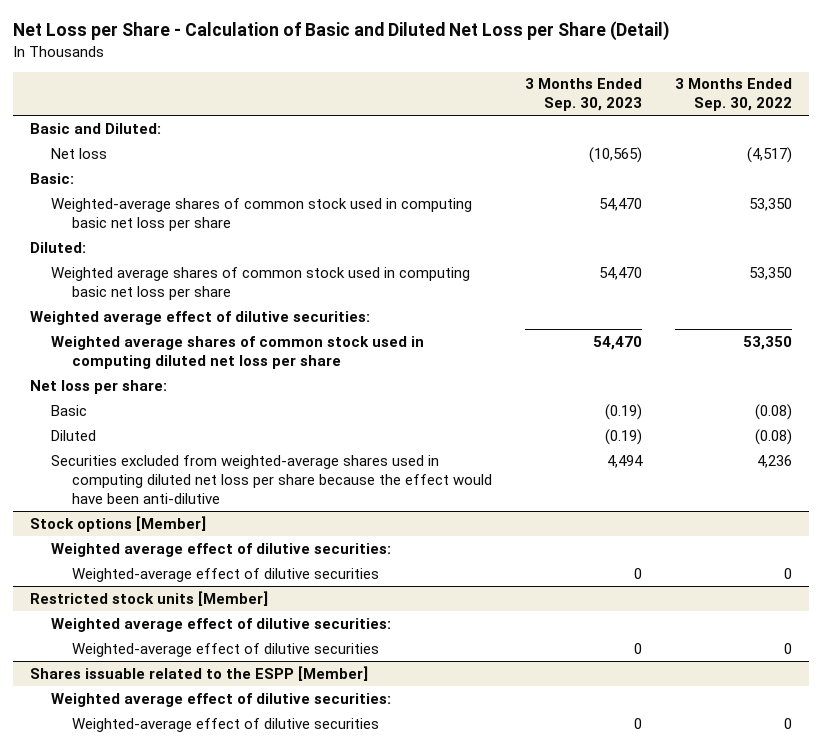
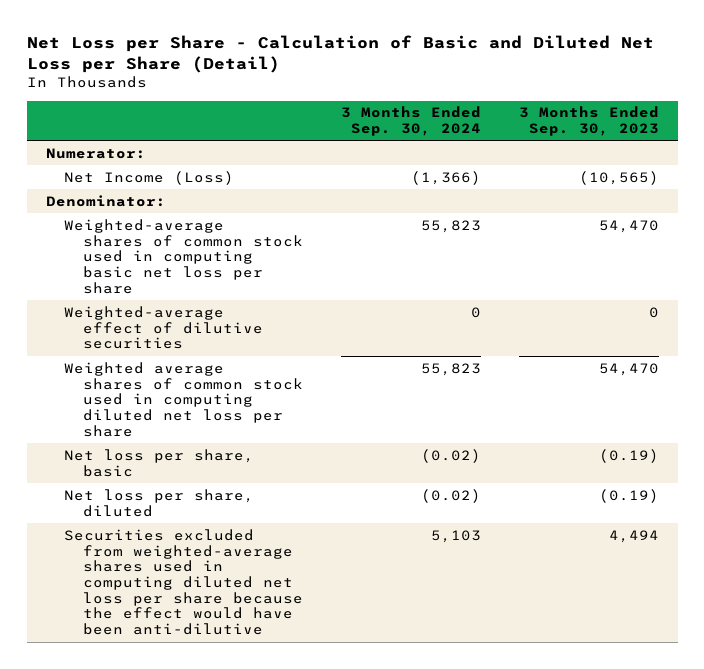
- | 3 Months Ended Sep. 30, 2023 | 3 Months Ended Sep. 30, 2022
+ | 3 Months Ended Sep. 30, 2024 | 3 Months Ended Sep. 30, 2023
- Basic and Diluted:
- Net loss | (10,565) | (4,517)
- Basic:
+ Numerator:
+ Net Income (Loss) | (1,366) | (10,565)
+ Denominator:
- Diluted:
- Weighted average shares of common stock used in computing basic net loss per share | 54,470 | 53,350
- Weighted average effect of dilutive securities:
+ Weighted-average effect of dilutive securities | 0 | 0
- Net loss per share:
- Basic | (0.19) | (0.08)
- Diluted | (0.19) | (0.08)
+ Net loss per share, basic | (0.02) | (0.19)
+ Net loss per share, diluted | (0.02) | (0.19)
- Stock options [Member]
- Weighted average effect of dilutive securities:
- Weighted-average effect of dilutive securities | 0 | 0
- Restricted stock units [Member]
- Weighted average effect of dilutive securities:
- Weighted-average effect of dilutive securities | 0 | 0
- Shares issuable related to the ESPP [Member]
- Weighted average effect of dilutive securities:
- Weighted-average effect of dilutive securities | 0 | 0

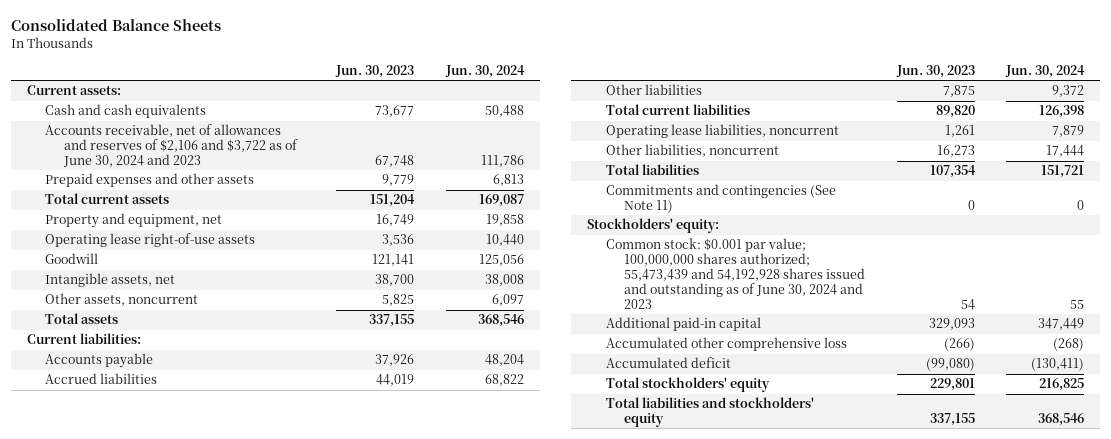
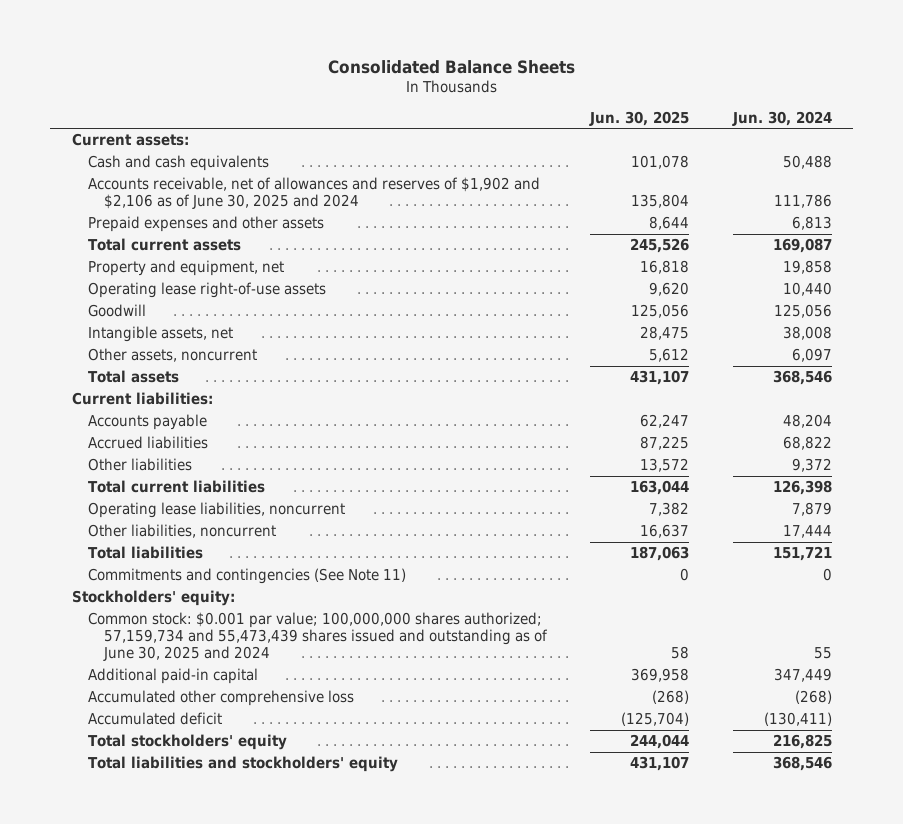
- | Jun. 30, 2023 | Jun. 30, 2024
+ | Jun. 30, 2025 | Jun. 30, 2024
- Accounts receivable, net of allowances and reserves of $2,106 and $3,722 as of June 30, 2024 and 2023 | 67,748 | 111,786
+ Accounts receivable, net of allowances and reserves of $1,902 and $2,106 as of June 30, 2025 and 2024 | 135,804 | 111,786
- Common stock: $0.001 par value; 100,000,000 shares authorized; 55,473,439 and 54,192,928 shares issued and outstanding as of June 30, 2024 and 2023 | 54 | 55
+ Common stock: $0.001 par value; 100,000,000 shares authorized; 57,159,734 and 55,473,439 shares issued and outstanding as of June 30, 2025 and 2024 | 58 | 55

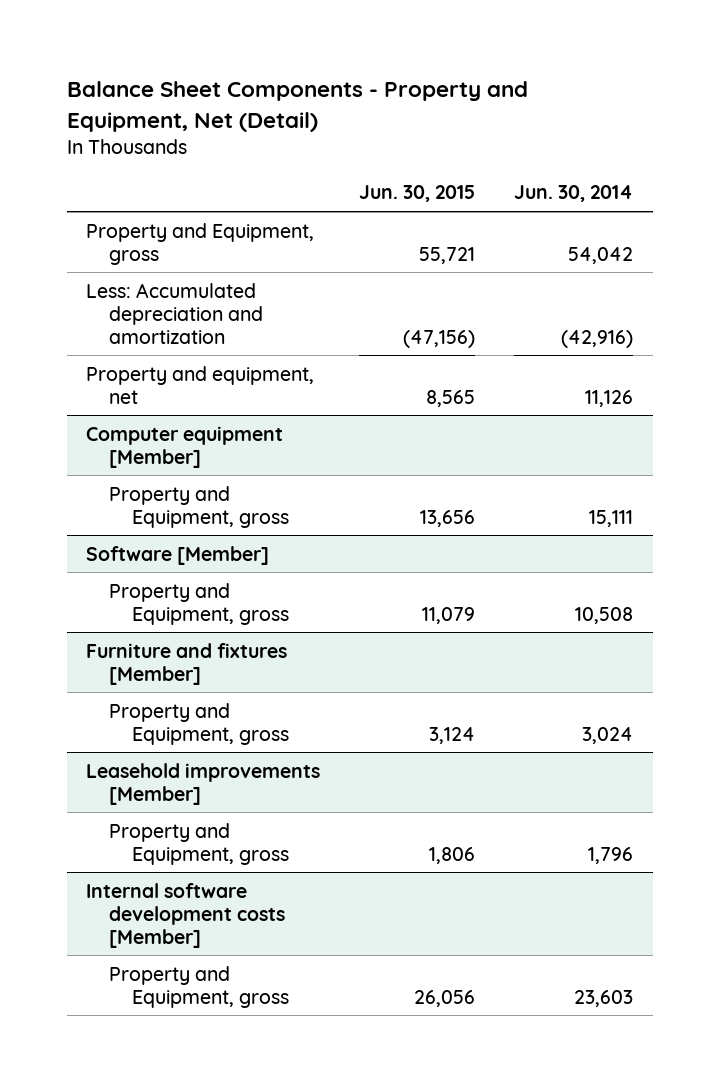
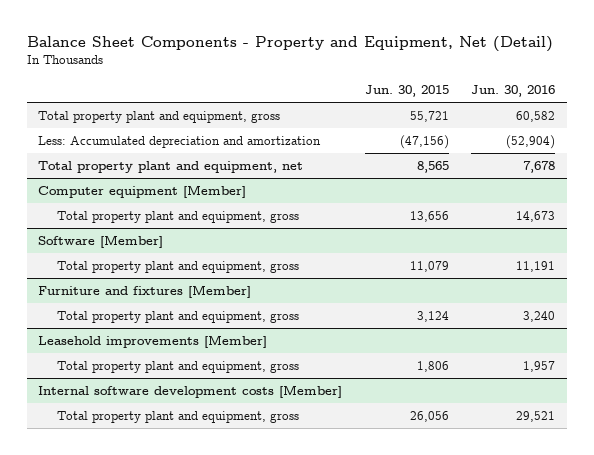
- | Jun. 30, 2015 | Jun. 30, 2014
+ | Jun. 30, 2015 | Jun. 30, 2016
- Property and Equipment, gross | 55,721 | 54,042
+ Total property plant and equipment, gross | 55,721 | 60,582
- Property and equipment, net | 8,565 | 11,126
+ Total property plant and equipment, net | 8,565 | 7,678
@ Computer equipment [Member]
- Property and Equipment, gross | 13,656 | 15,111
+ Total property plant and equipment, gross | 13,656 | 14,673
@ Software [Member]
- Property and Equipment, gross | 11,079 | 10,508
+ Total property plant and equipment, gross | 11,079 | 11,191
@ Furniture and fixtures [Member]
- Property and Equipment, gross | 3,124 | 3,024
+ Total property plant and equipment, gross | 3,124 | 3,240
@ Leasehold improvements [Member]
- Property and Equipment, gross | 1,806 | 1,796
+ Total property plant and equipment, gross | 1,806 | 1,957
@ Internal software development costs [Member]
- Property and Equipment, gross | 26,056 | 23,603
+ Total property plant and equipment, gross | 26,056 | 29,521

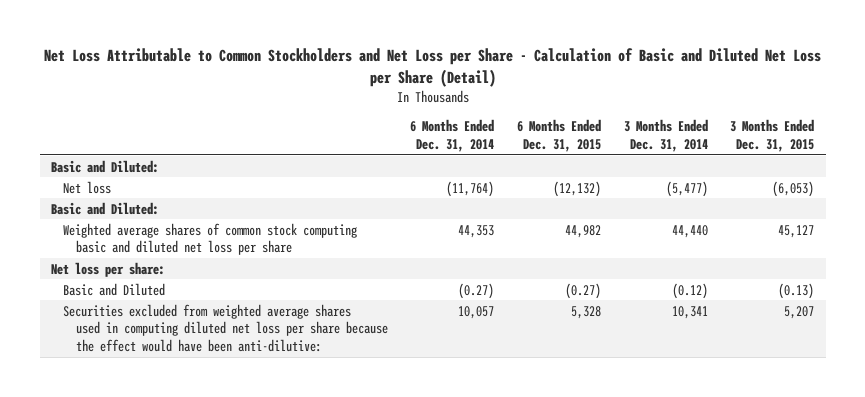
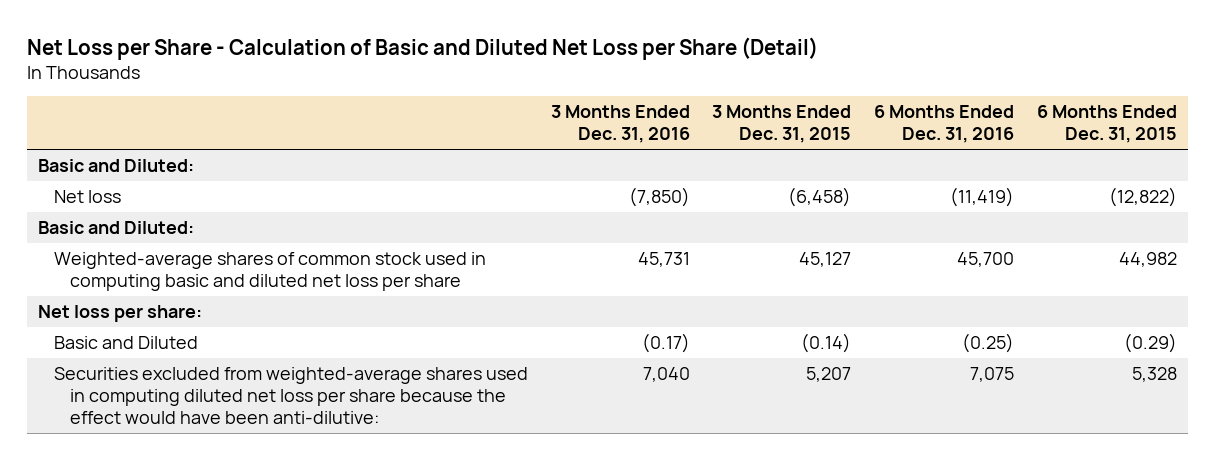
- Net Loss Attributable to Common Stockholders and Net Loss per Share - Calculation of Basic and Diluted Net Loss per Share (Detail)
+ Net Loss per Share - Calculation of Basic and Diluted Net Loss per Share (Detail)
- | 6 Months Ended Dec. 31, 2014 | 6 Months Ended Dec. 31, 2015 | 3 Months Ended Dec. 31, 2014 | 3 Months Ended Dec. 31, 2015
+ | 3 Months Ended Dec. 31, 2016 | 3 Months Ended Dec. 31, 2015 | 6 Months Ended Dec. 31, 2016 | 6 Months Ended Dec. 31, 2015
- Net loss | (11,764) | (12,132) | (5,477) | (6,053)
+ Net loss | (7,850) | (6,458) | (11,419) | (12,822)
- Weighted average shares of common stock computing basic and diluted net loss per share | 44,353 | 44,982 | 44,440 | 45,127
+ Weighted-average shares of common stock used in computing basic and diluted net loss per share | 45,731 | 45,127 | 45,700 | 44,982
- Basic and Diluted | (0.27) | (0.27) | (0.12) | (0.13)
- Securities excluded from weighted average shares used in computing diluted net loss per share because the effect would have been anti-dilutive: | 10,057 | 5,328 | 10,341 | 5,207
+ Basic and Diluted | (0.17) | (0.14) | (0.25) | (0.29)
+ Securities excluded from weighted-average shares used in computing diluted net loss per share because the effect would have been anti-dilutive: | 7,040 | 5,207 | 7,075 | 5,328

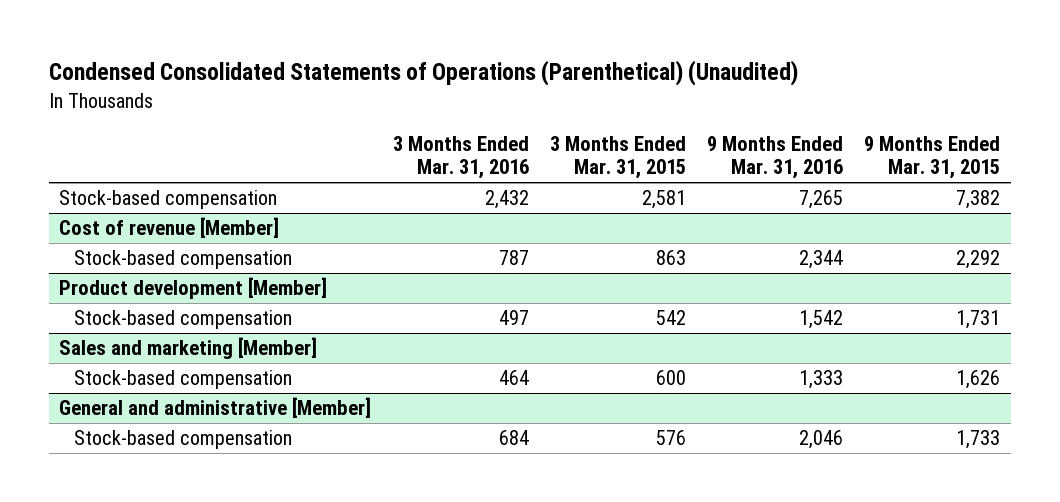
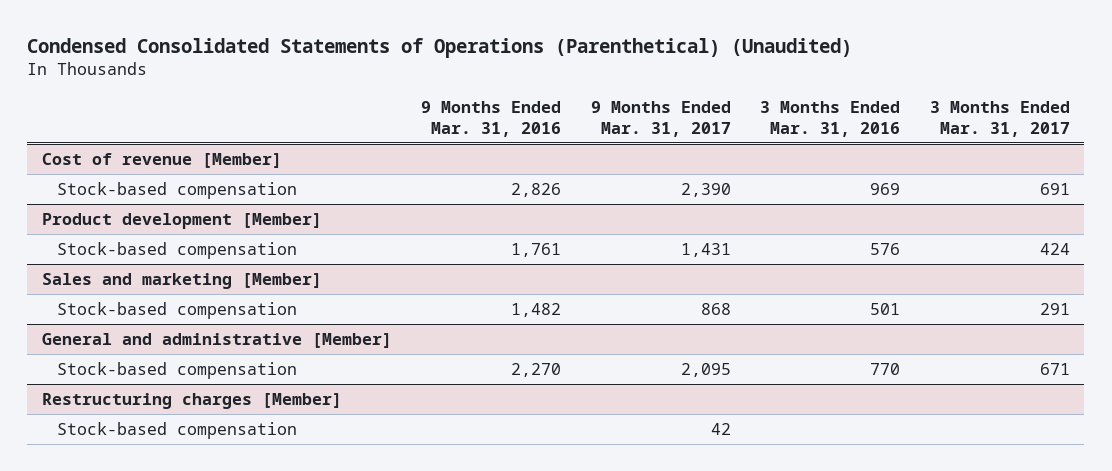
- | 3 Months Ended Mar. 31, 2016 | 3 Months Ended Mar. 31, 2015 | 9 Months Ended Mar. 31, 2016 | 9 Months Ended Mar. 31, 2015
+ | 9 Months Ended Mar. 31, 2016 | 9 Months Ended Mar. 31, 2017 | 3 Months Ended Mar. 31, 2016 | 3 Months Ended Mar. 31, 2017
- Stock-based compensation | 2,432 | 2,581 | 7,265 | 7,382
@ Cost of revenue [Member]
- Stock-based compensation | 787 | 863 | 2,344 | 2,292
+ Stock-based compensation | 2,826 | 2,390 | 969 | 691
@ Product development [Member]
- Stock-based compensation | 497 | 542 | 1,542 | 1,731
+ Stock-based compensation | 1,761 | 1,431 | 576 | 424
@ Sales and marketing [Member]
- Stock-based compensation | 464 | 600 | 1,333 | 1,626
+ Stock-based compensation | 1,482 | 868 | 501 | 291
@ General and administrative [Member]
- Stock-based compensation | 684 | 576 | 2,046 | 1,733
+ Stock-based compensation | 2,270 | 2,095 | 770 | 671
+ Restructuring charges [Member]
+ Stock-based compensation | | 42 | |

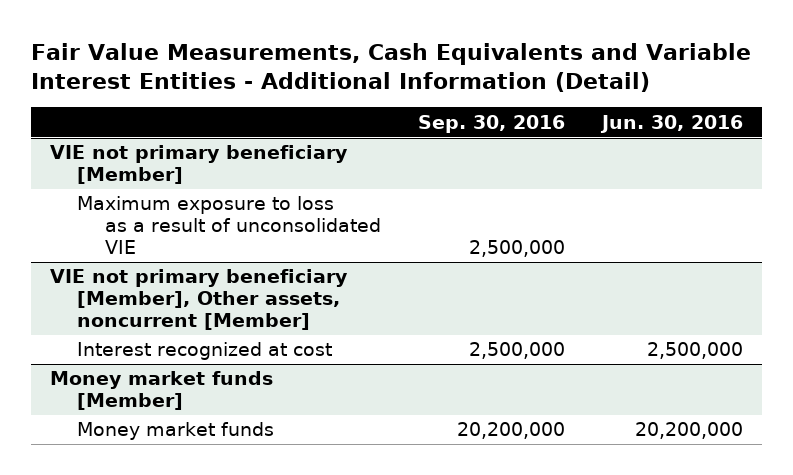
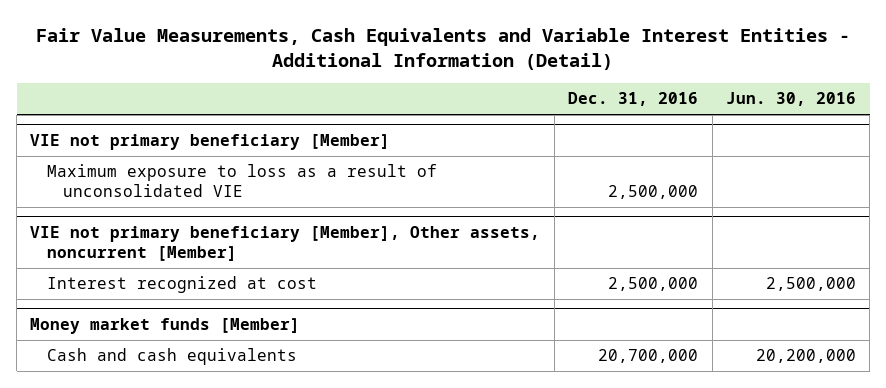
- | Sep. 30, 2016 | Jun. 30, 2016
+ | Dec. 31, 2016 | Jun. 30, 2016
@ Money market funds [Member]
- Money market funds | 20,200,000 | 20,200,000
+ Cash and cash equivalents | 20,700,000 | 20,200,000

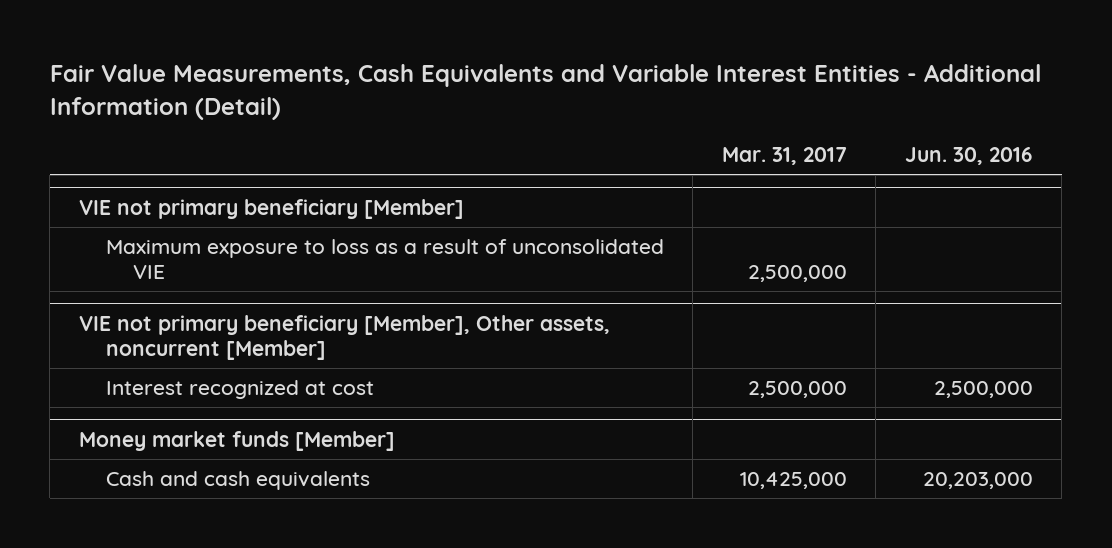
- | Dec. 31, 2016 | Jun. 30, 2016
+ | Mar. 31, 2017 | Jun. 30, 2016
@ Money market funds [Member]
- Cash and cash equivalents | 20,700,000 | 20,200,000
+ Cash and cash equivalents | 10,425,000 | 20,203,000

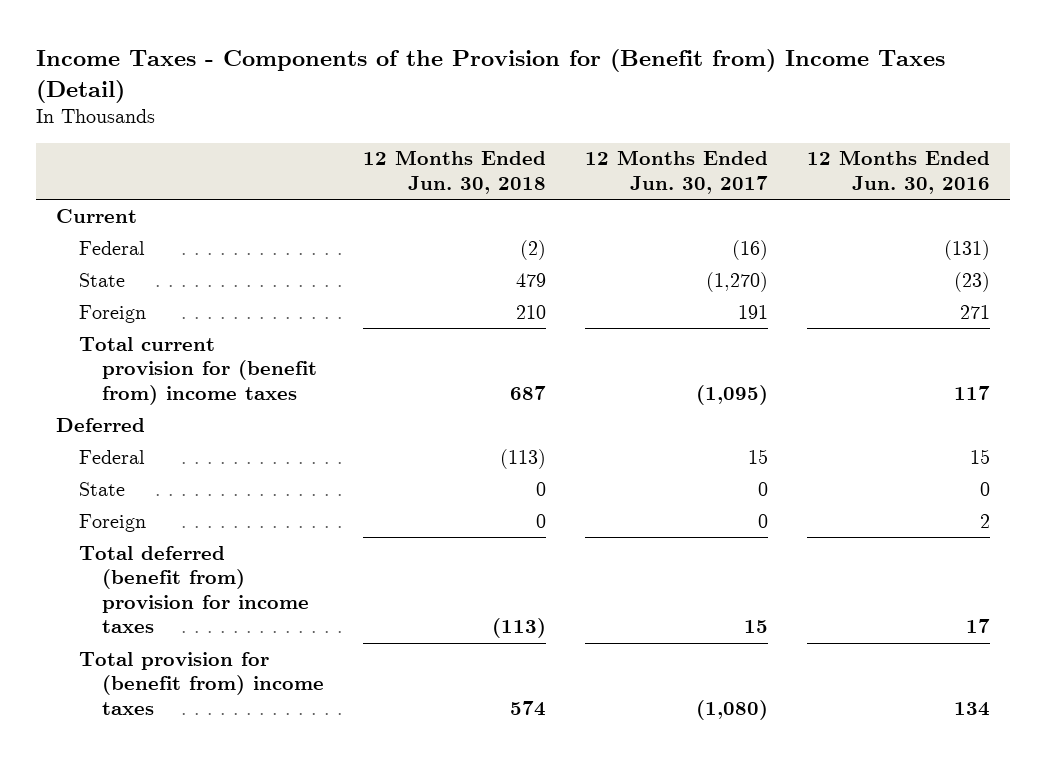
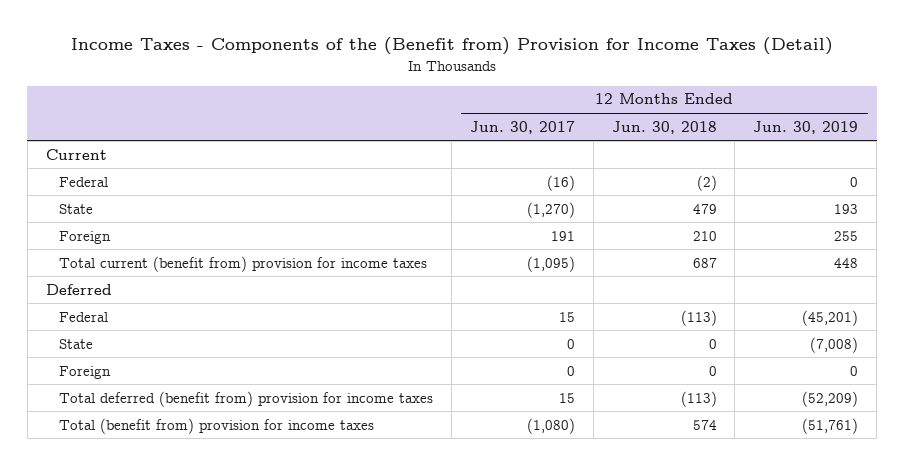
- Income Taxes - Components of the Provision for (Benefit from) Income Taxes (Detail)
+ Income Taxes - Components of the (Benefit from) Provision for Income Taxes (Detail)
- | 12 Months Ended Jun. 30, 2018 | 12 Months Ended Jun. 30, 2017 | 12 Months Ended Jun. 30, 2016
+ | 12 Months Ended Jun. 30, 2017 | 12 Months Ended Jun. 30, 2018 | 12 Months Ended Jun. 30, 2019
- Total current provision for (benefit from) income taxes | 687 | (1,095) | 117
+ Total current (benefit from) provision for income taxes | (1,095) | 687 | 448
- Total provision for (benefit from) income taxes | 574 | (1,080) | 134
+ Total (benefit from) provision for income taxes | (1,080) | 574 | (51,761)

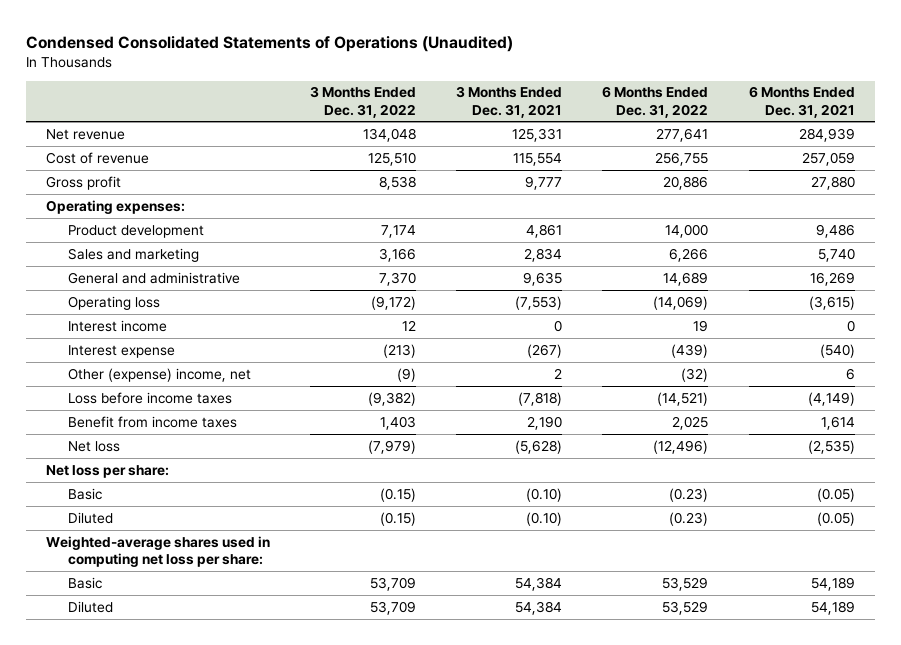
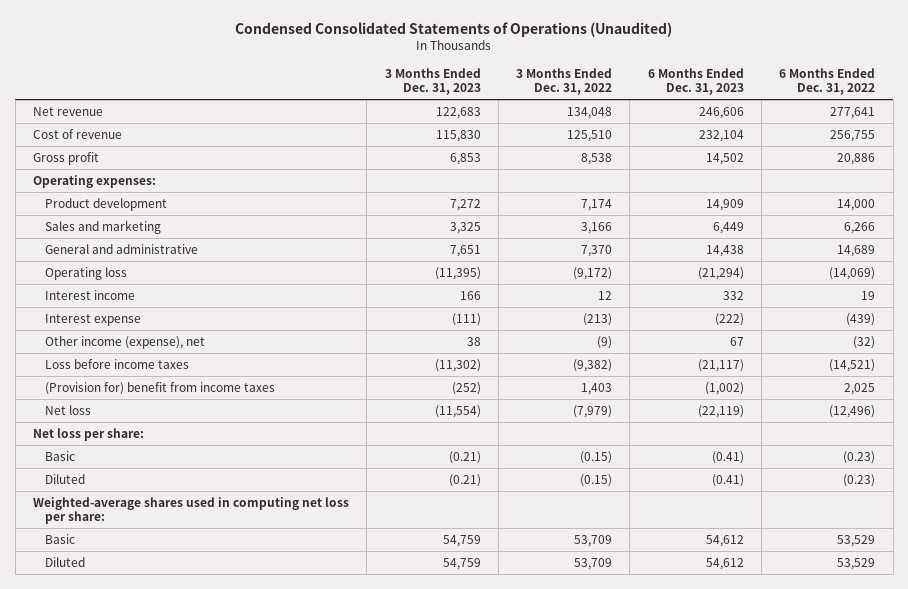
- | 3 Months Ended Dec. 31, 2022 | 3 Months Ended Dec. 31, 2021 | 6 Months Ended Dec. 31, 2022 | 6 Months Ended Dec. 31, 2021
+ | 3 Months Ended Dec. 31, 2023 | 3 Months Ended Dec. 31, 2022 | 6 Months Ended Dec. 31, 2023 | 6 Months Ended Dec. 31, 2022
- Other (expense) income, net | (9) | 2 | (32) | 6
+ Other income (expense), net | 38 | (9) | 67 | (32)
- Benefit from income taxes | 1,403 | 2,190 | 2,025 | 1,614
+ (Provision for) benefit from income taxes | (252) | 1,403 | (1,002) | 2,025

